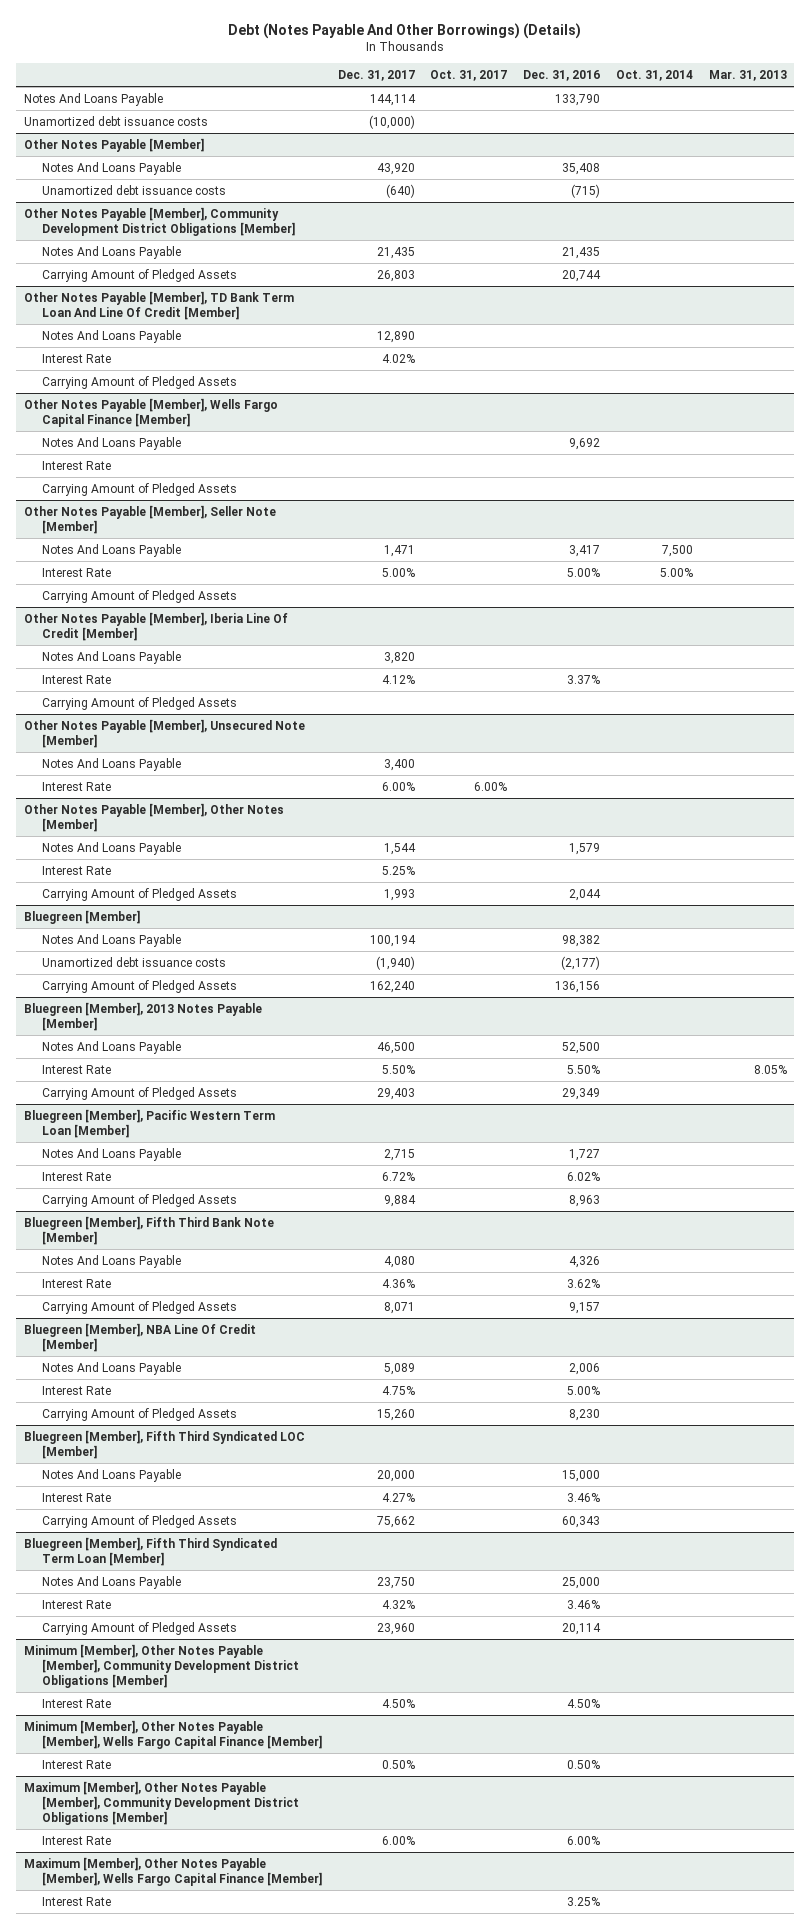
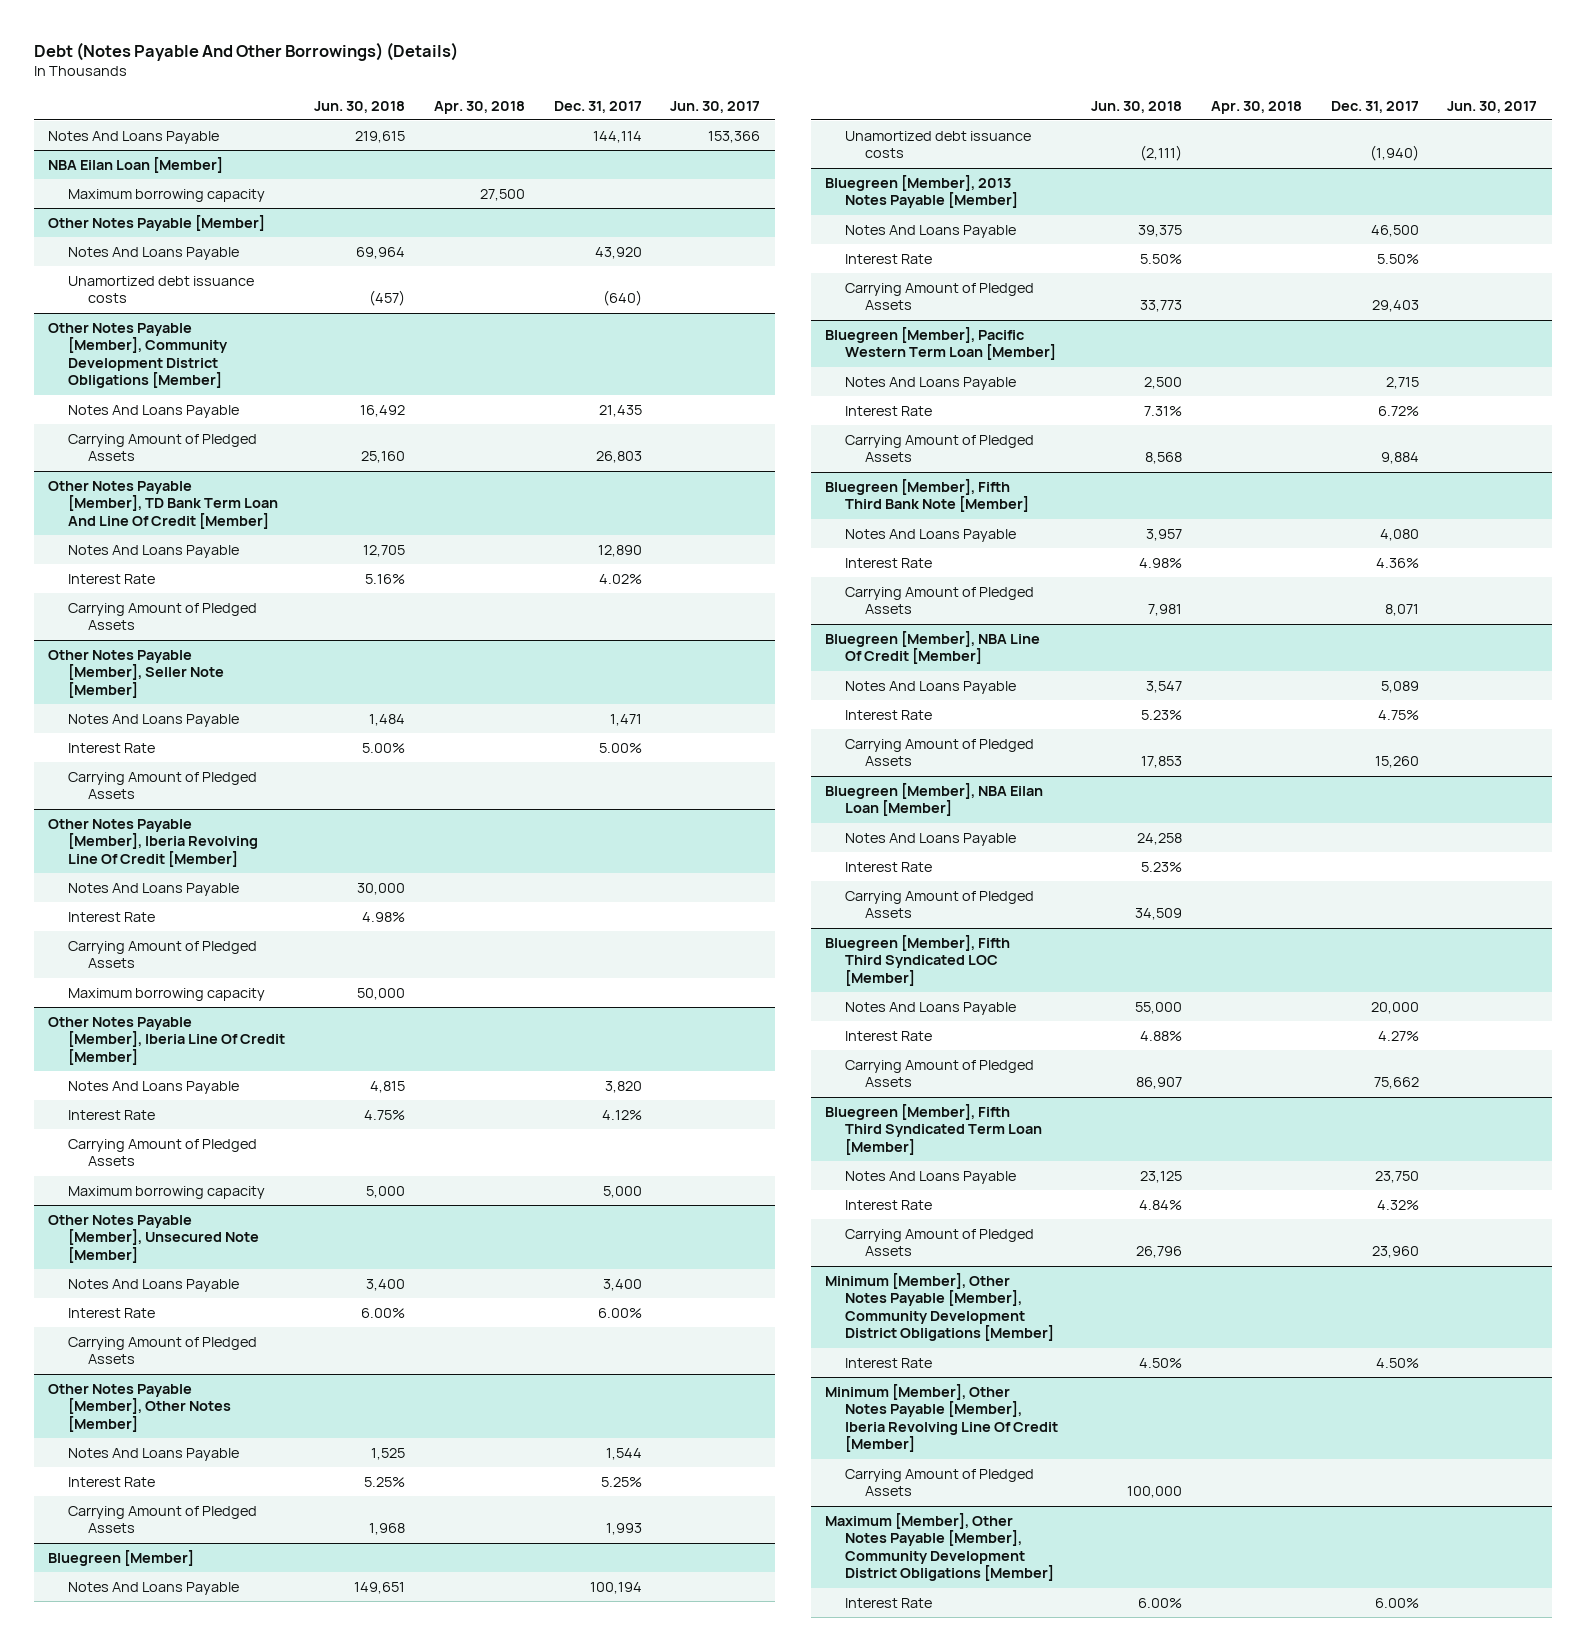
- | Dec. 31, 2017 | Oct. 31, 2017 | Dec. 31, 2016 | Oct. 31, 2014 | Mar. 31, 2013
+ | Jun. 30, 2018 | Apr. 30, 2018 | Dec. 31, 2017 | Jun. 30, 2017
- Unamortized debt issuance costs | (10,000) | | | |
+ NBA Eilan Loan [Member]
+ Maximum borrowing capacity | | 27,500 | |
- Other Notes Payable [Member], Wells Fargo Capital Finance [Member]
- Notes And Loans Payable | | | 9,692 | |
- Interest Rate
- Carrying Amount of Pledged Assets
+ Other Notes Payable [Member], Iberia Revolving Line Of Credit [Member]
+ Notes And Loans Payable | 30,000 | | |
+ Interest Rate | 4.98% | | |
+ Carrying Amount of Pledged Assets
+ Maximum borrowing capacity | 50,000 | | |
@ Other Notes Payable [Member], Iberia Line Of Credit [Member]
+ Maximum borrowing capacity | 5,000 | | 5,000 |
@ Other Notes Payable [Member], Unsecured Note [Member]
+ Carrying Amount of Pledged Assets
@ Bluegreen [Member]
- Carrying Amount of Pledged Assets | 162,240 | | 136,156 | |
+ Bluegreen [Member], NBA Eilan Loan [Member]
+ Notes And Loans Payable | 24,258 | | |
+ Interest Rate | 5.23% | | |
+ Carrying Amount of Pledged Assets | 34,509 | | |
- Minimum [Member], Other Notes Payable [Member], Wells Fargo Capital Finance [Member]
- Interest Rate | 0.50% | | 0.50% | |
+ Minimum [Member], Other Notes Payable [Member], Iberia Revolving Line Of Credit [Member]
+ Carrying Amount of Pledged Assets | 100,000 | | |
- Maximum [Member], Other Notes Payable [Member], Wells Fargo Capital Finance [Member]
- Interest Rate | | | 3.25% | |

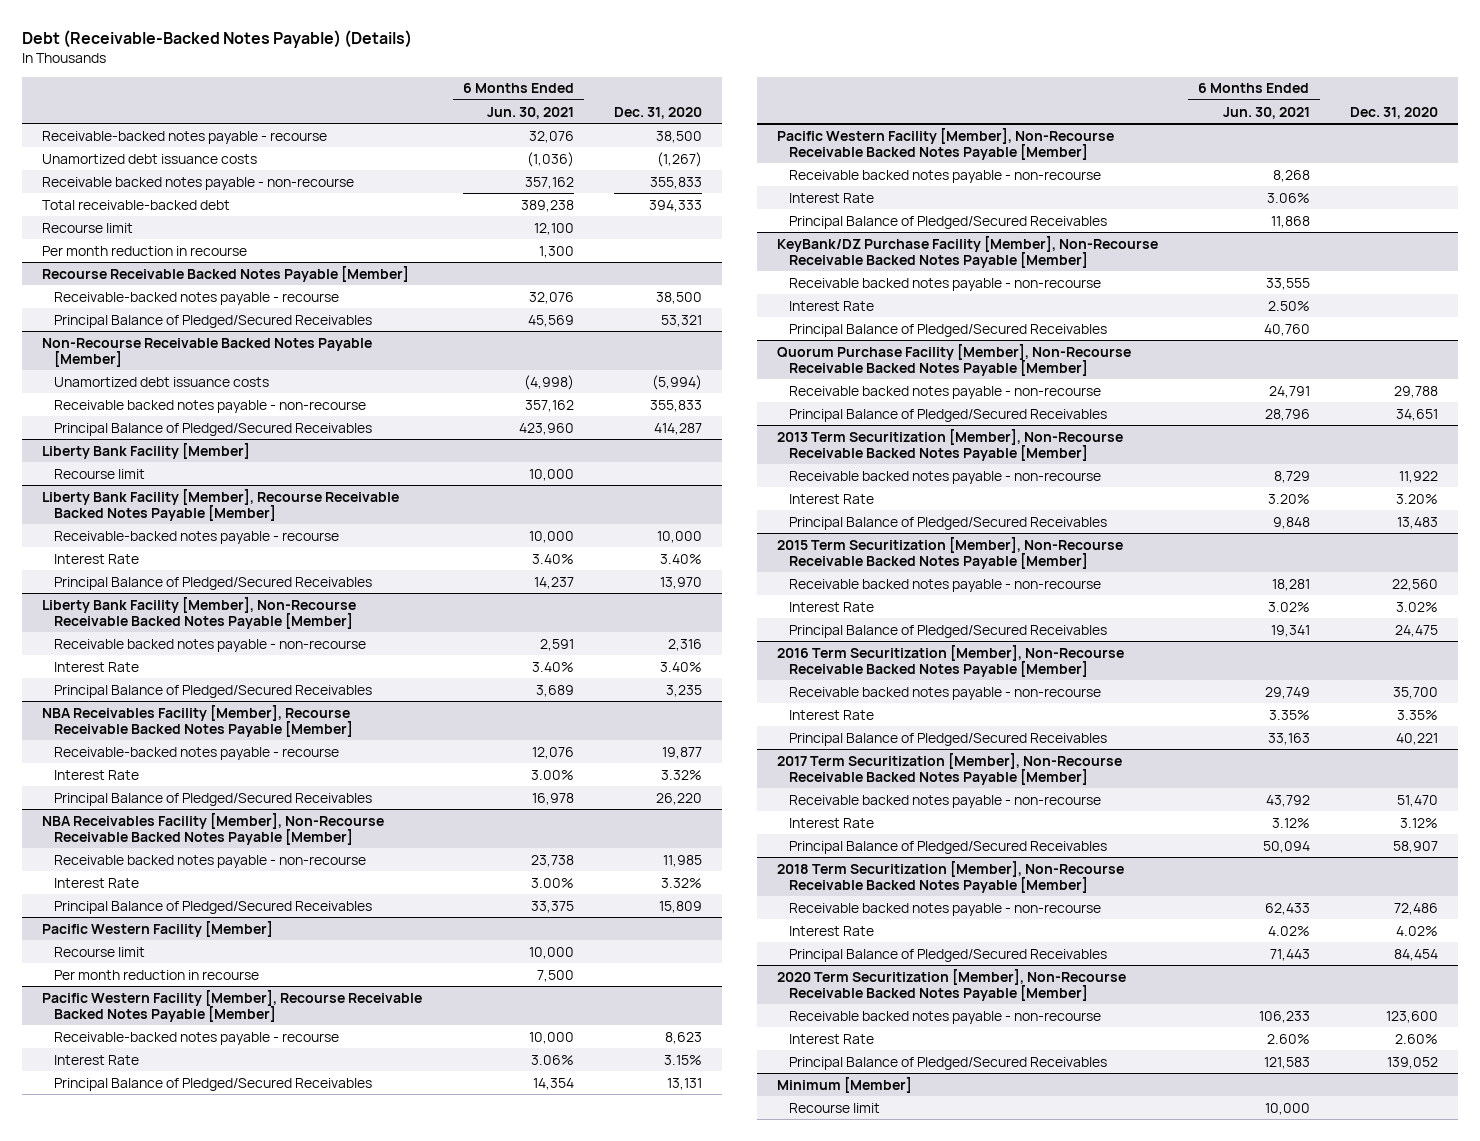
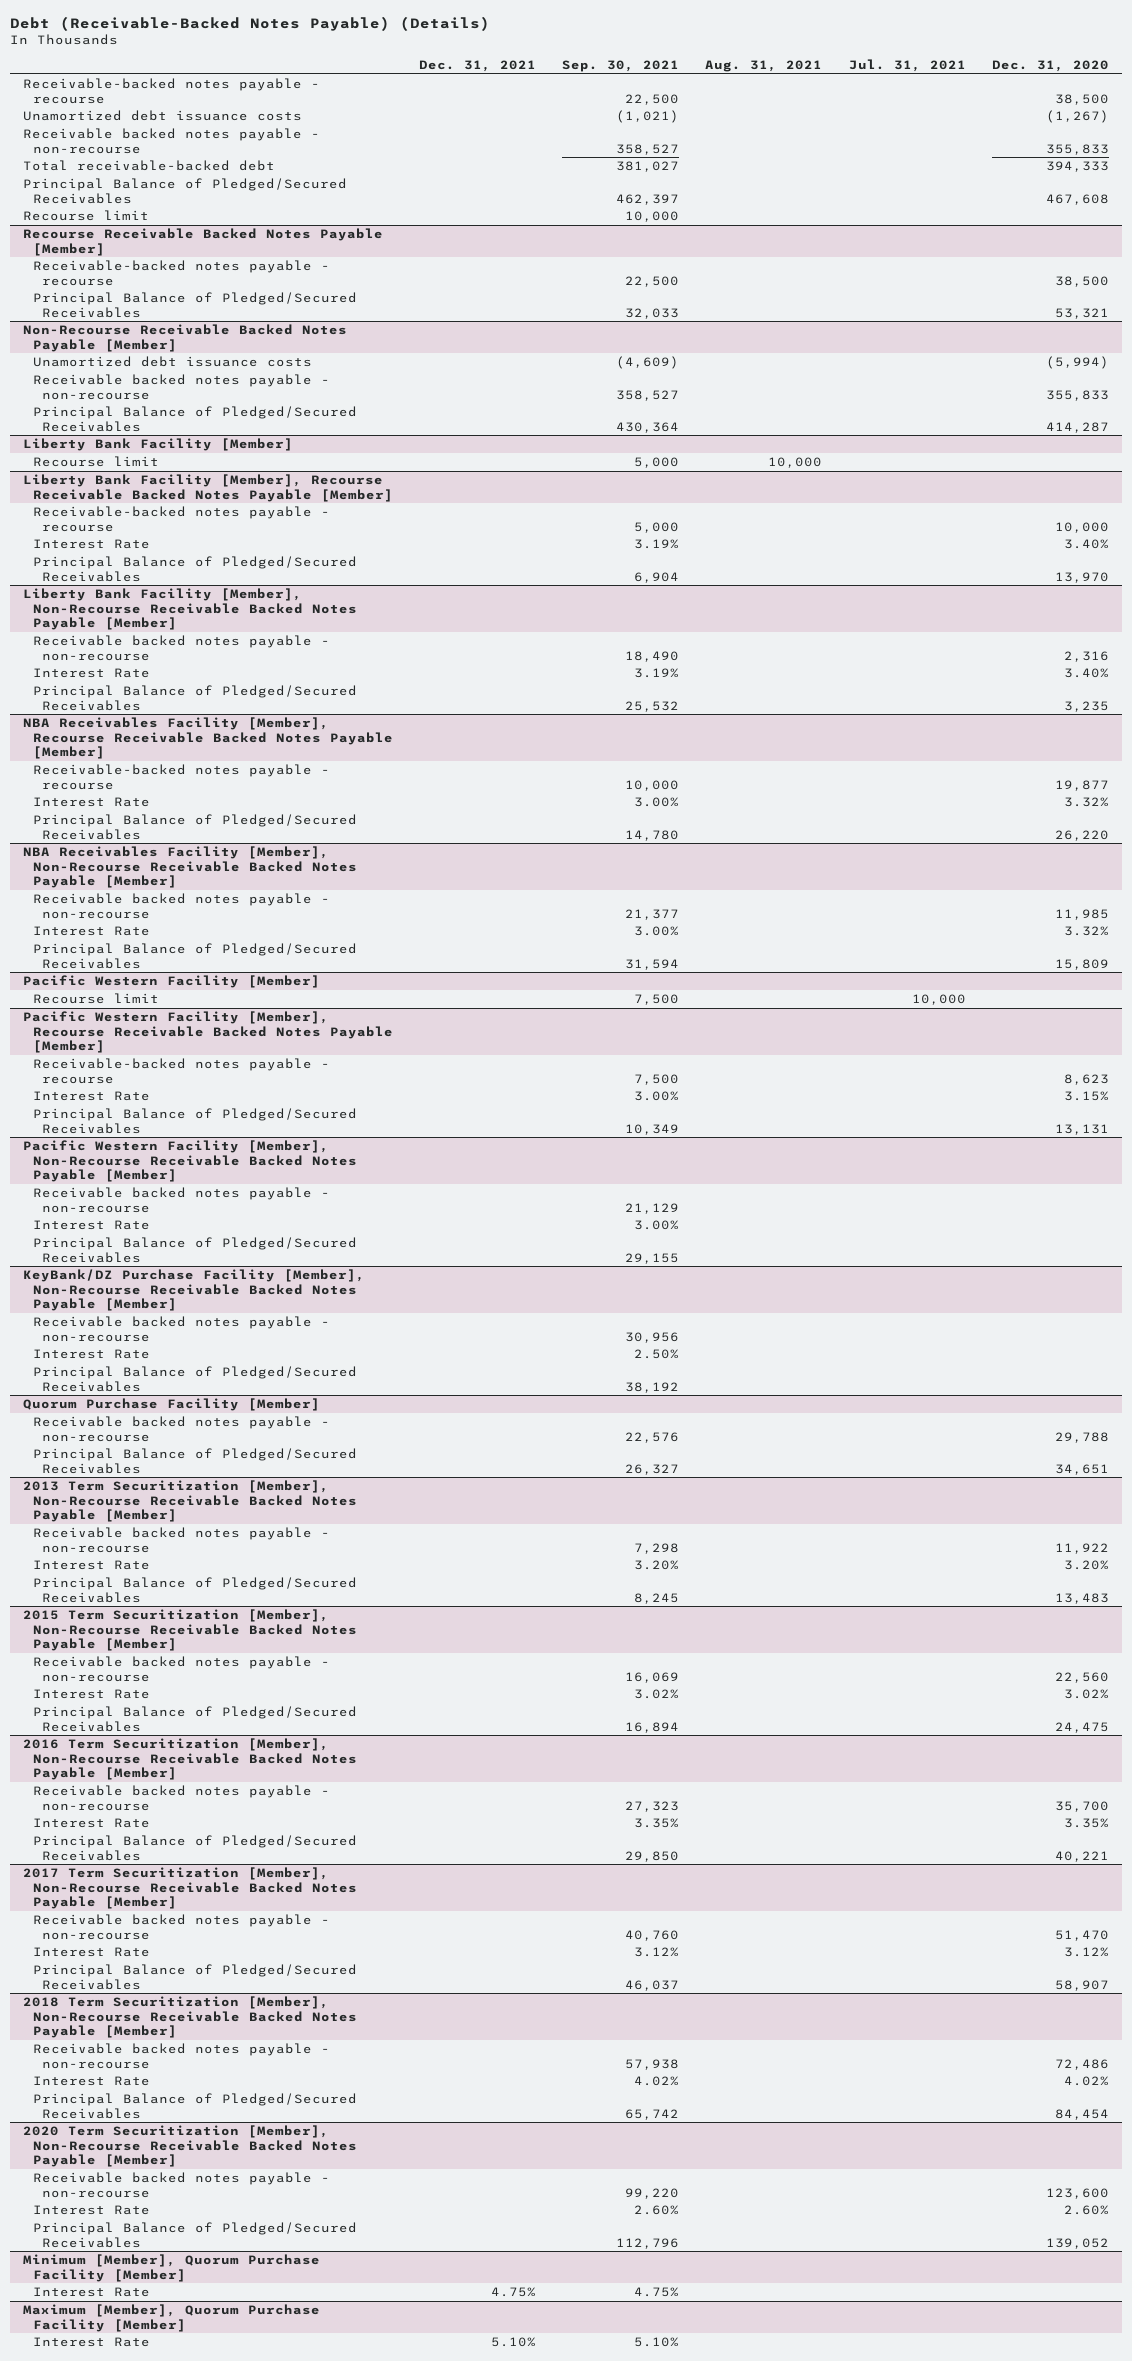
- | 6 Months Ended Jun. 30, 2021 | Dec. 31, 2020
+ | Dec. 31, 2021 | Sep. 30, 2021 | Aug. 31, 2021 | Jul. 31, 2021 | Dec. 31, 2020
+ Principal Balance of Pledged/Secured Receivables | | 462,397 | | | 467,608
- Per month reduction in recourse | 1,300 |
@ Pacific Western Facility [Member]
- Per month reduction in recourse | 7,500 |
- Quorum Purchase Facility [Member], Non-Recourse Receivable Backed Notes Payable [Member]
+ Quorum Purchase Facility [Member]
- Minimum [Member]
- Recourse limit | 10,000 |
+ Minimum [Member], Quorum Purchase Facility [Member]
+ Interest Rate | 4.75% | 4.75% | | |
+ Maximum [Member], Quorum Purchase Facility [Member]
+ Interest Rate | 5.10% | 5.10% | | |

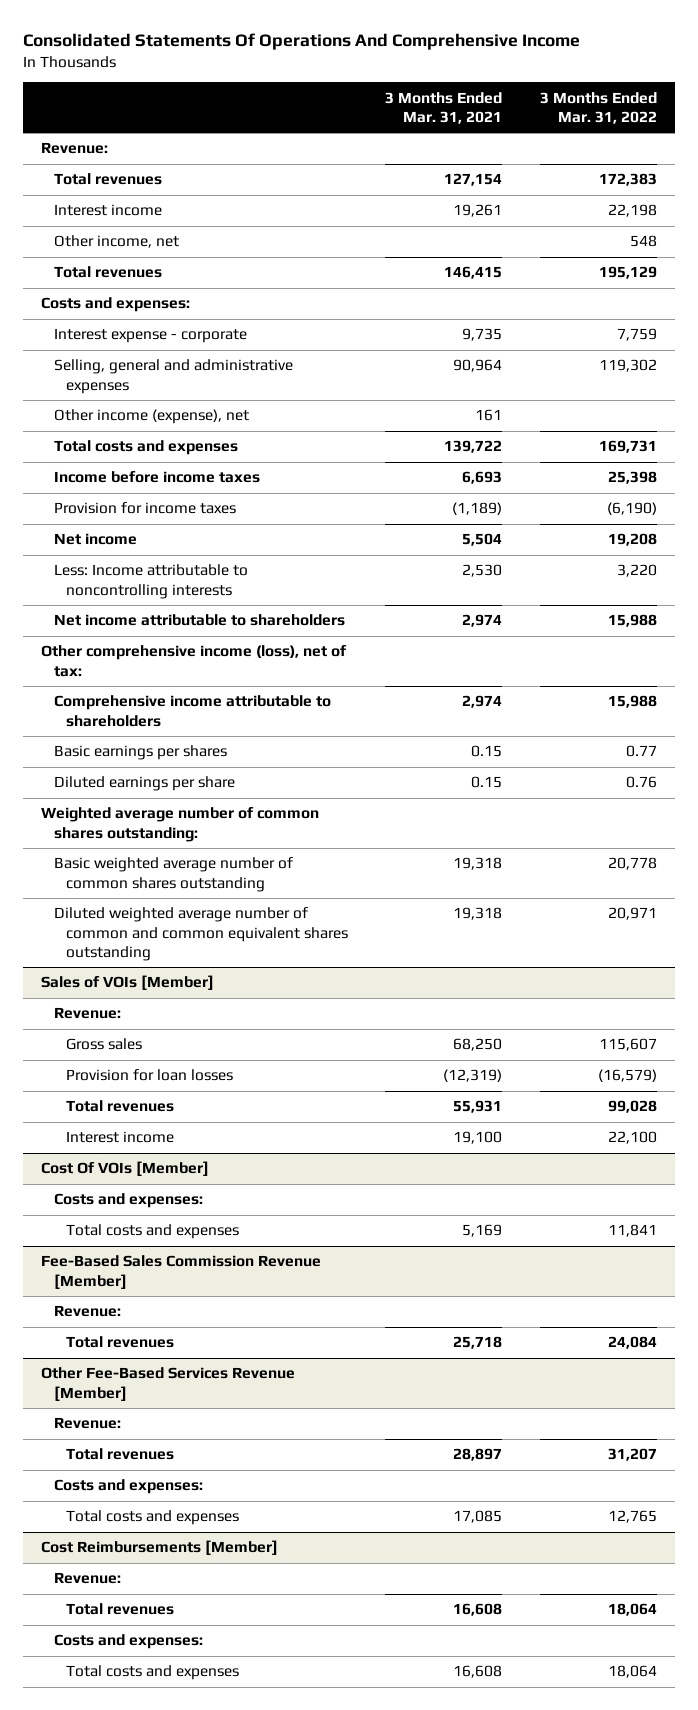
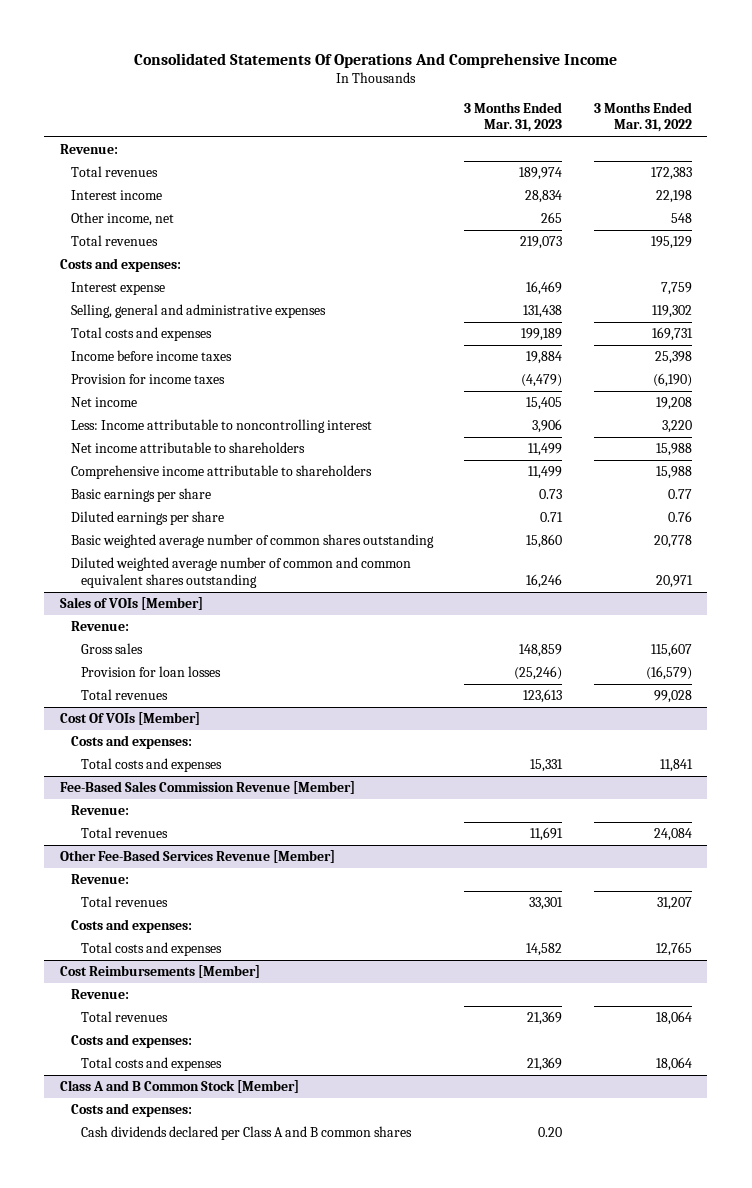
- | 3 Months Ended Mar. 31, 2021 | 3 Months Ended Mar. 31, 2022
+ | 3 Months Ended Mar. 31, 2023 | 3 Months Ended Mar. 31, 2022
- Interest expense - corporate | 9,735 | 7,759
+ Interest expense | 16,469 | 7,759
- Other income (expense), net | 161 |
- Less: Income attributable to noncontrolling interests | 2,530 | 3,220
+ Less: Income attributable to noncontrolling interest | 3,906 | 3,220
- Other comprehensive income (loss), net of tax:
- Basic earnings per shares | 0.15 | 0.77
+ Basic earnings per share | 0.73 | 0.77
- Weighted average number of common shares outstanding:
@ Sales of VOIs [Member]
- Interest income | 19,100 | 22,100
+ Class A and B Common Stock [Member]
+ Costs and expenses:
+ Cash dividends declared per Class A and B common shares | 0.20 |

